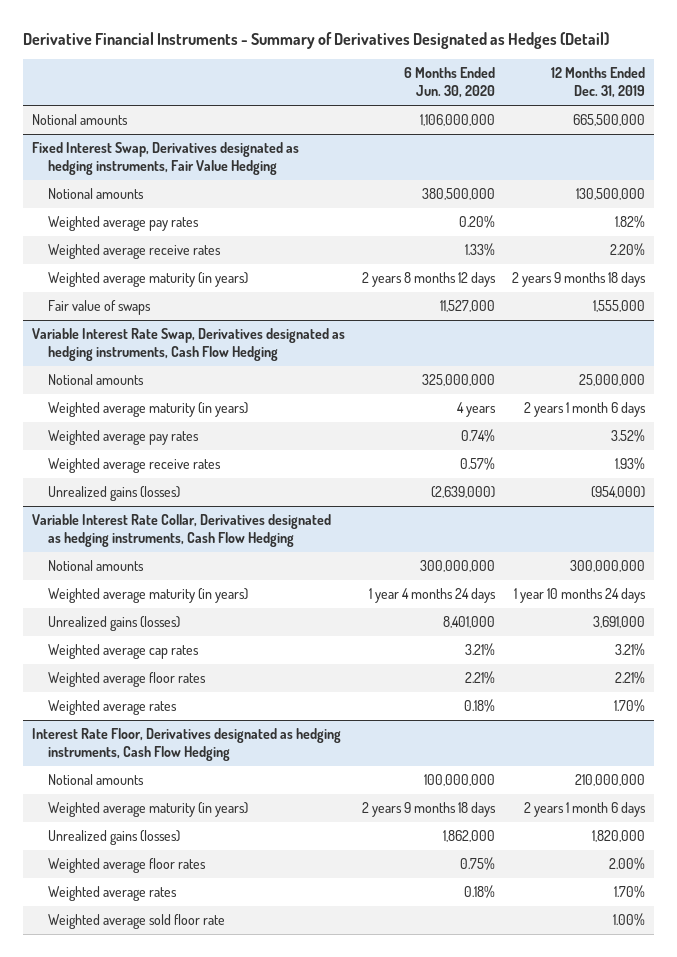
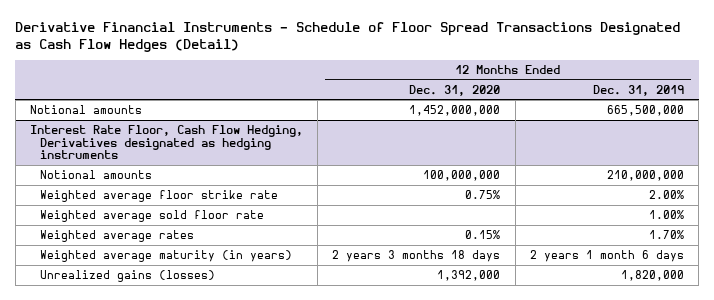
- Derivative Financial Instruments - Summary of Derivatives Designated as Hedges (Detail)
+ Derivative Financial Instruments - Schedule of Floor Spread Transactions Designated as Cash Flow Hedges (Detail)
- | 6 Months Ended Jun. 30, 2020 | 12 Months Ended Dec. 31, 2019
+ | 12 Months Ended Dec. 31, 2020 | 12 Months Ended Dec. 31, 2019
- Fixed Interest Swap, Derivatives designated as hedging instruments, Fair Value Hedging
- Notional amounts | 380,500,000 | 130,500,000
- Weighted average pay rates | 0.20% | 1.82%
- Weighted average receive rates | 1.33% | 2.20%
- Weighted average maturity (in years) | 2 years 8 months 12 days | 2 years 9 months 18 days
- Fair value of swaps | 11,527,000 | 1,555,000
- Variable Interest Rate Swap, Derivatives designated as hedging instruments, Cash Flow Hedging
- Notional amounts | 325,000,000 | 25,000,000
- Weighted average maturity (in years) | 4 years | 2 years 1 month 6 days
- Weighted average pay rates | 0.74% | 3.52%
- Weighted average receive rates | 0.57% | 1.93%
- Unrealized gains (losses) | (2,639,000) | (954,000)
- Variable Interest Rate Collar, Derivatives designated as hedging instruments, Cash Flow Hedging
- Notional amounts | 300,000,000 | 300,000,000
- Weighted average maturity (in years) | 1 year 4 months 24 days | 1 year 10 months 24 days
- Unrealized gains (losses) | 8,401,000 | 3,691,000
- Weighted average cap rates | 3.21% | 3.21%
- Weighted average floor rates | 2.21% | 2.21%
- Weighted average rates | 0.18% | 1.70%
- Interest Rate Floor, Derivatives designated as hedging instruments, Cash Flow Hedging
+ Interest Rate Floor, Cash Flow Hedging, Derivatives designated as hedging instruments
+ Weighted average floor strike rate | 0.75% | 2.00%
+ Weighted average sold floor rate | | 1.00%
+ Weighted average rates | 0.15% | 1.70%
- Weighted average floor rates | 0.75% | 2.00%
- Weighted average rates | 0.18% | 1.70%
- Weighted average sold floor rate | | 1.00%

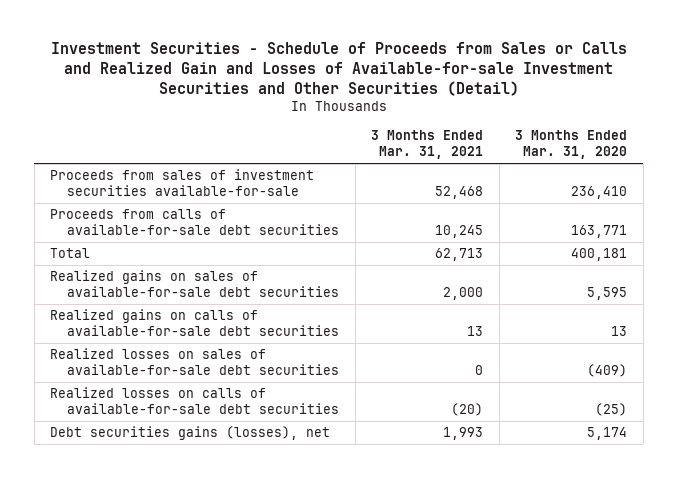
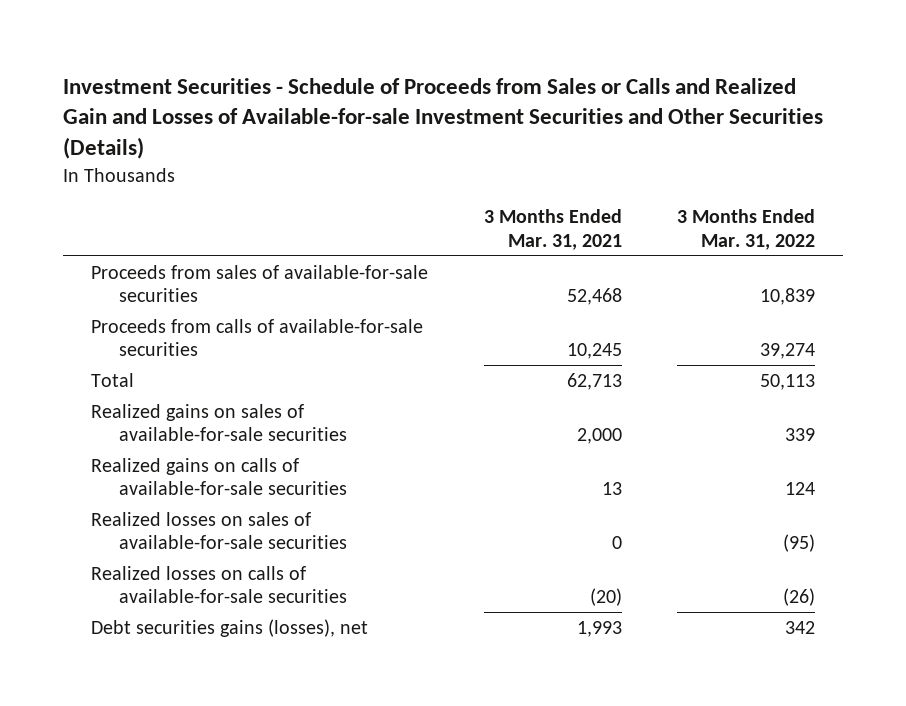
- Investment Securities - Schedule of Proceeds from Sales or Calls and Realized Gain and Losses of Available-for-sale Investment Securities and Other Securities (Detail)
+ Investment Securities - Schedule of Proceeds from Sales or Calls and Realized Gain and Losses of Available-for-sale Investment Securities and Other Securities (Details)
- | 3 Months Ended Mar. 31, 2021 | 3 Months Ended Mar. 31, 2020
+ | 3 Months Ended Mar. 31, 2021 | 3 Months Ended Mar. 31, 2022
- Proceeds from sales of investment securities available-for-sale | 52,468 | 236,410
- Proceeds from calls of available-for-sale debt securities | 10,245 | 163,771
+ Proceeds from sales of available-for-sale securities | 52,468 | 10,839
+ Proceeds from calls of available-for-sale securities | 10,245 | 39,274
- Realized gains on sales of available-for-sale debt securities | 2,000 | 5,595
- Realized gains on calls of available-for-sale debt securities | 13 | 13
- Realized losses on sales of available-for-sale debt securities | 0 | (409)
- Realized losses on calls of available-for-sale debt securities | (20) | (25)
+ Realized gains on sales of available-for-sale securities | 2,000 | 339
+ Realized gains on calls of available-for-sale securities | 13 | 124
+ Realized losses on sales of available-for-sale securities | 0 | (95)
+ Realized losses on calls of available-for-sale securities | (20) | (26)

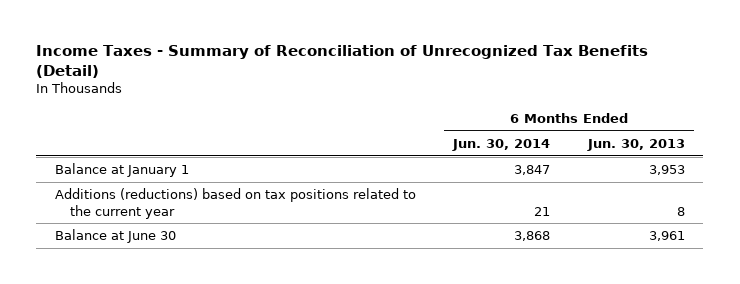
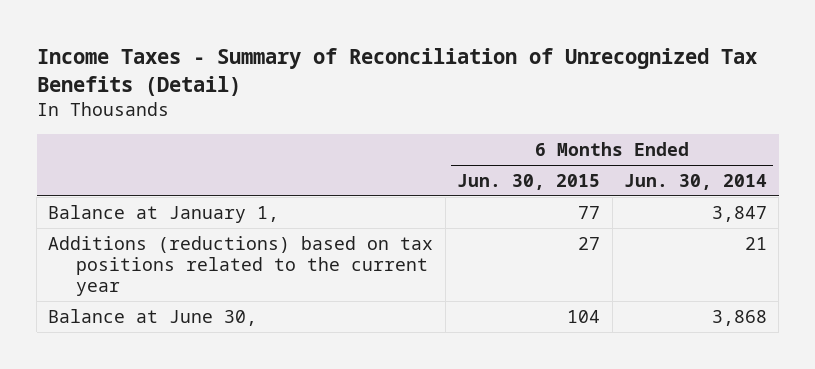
- | 6 Months Ended Jun. 30, 2014 | 6 Months Ended Jun. 30, 2013
+ | 6 Months Ended Jun. 30, 2015 | 6 Months Ended Jun. 30, 2014
- Balance at January 1 | 3,847 | 3,953
+ Balance at January 1, | 77 | 3,847
- Balance at June 30 | 3,868 | 3,961
+ Balance at June 30, | 104 | 3,868

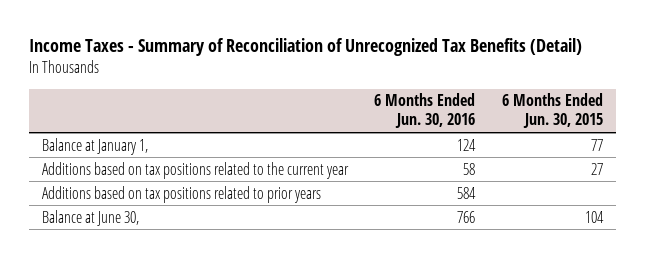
- | 6 Months Ended Jun. 30, 2015 | 6 Months Ended Jun. 30, 2014
+ | 6 Months Ended Jun. 30, 2016 | 6 Months Ended Jun. 30, 2015
- Additions (reductions) based on tax positions related to the current year | 27 | 21
+ Additions based on tax positions related to the current year | 58 | 27
+ Additions based on tax positions related to prior years | 584 |

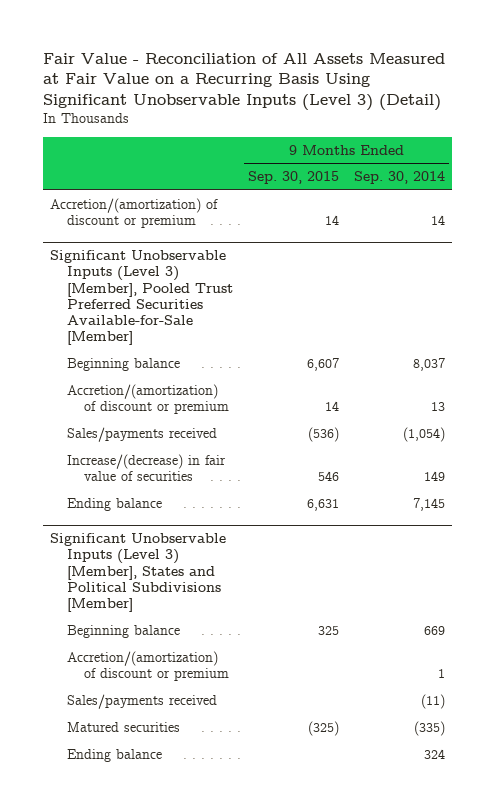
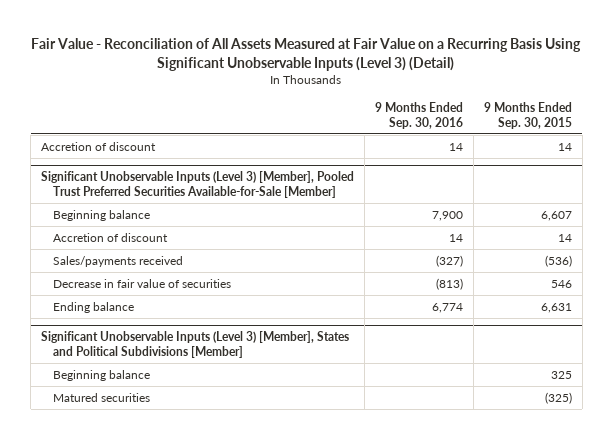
- | 9 Months Ended Sep. 30, 2015 | 9 Months Ended Sep. 30, 2014
+ | 9 Months Ended Sep. 30, 2016 | 9 Months Ended Sep. 30, 2015
- Accretion/(amortization) of discount or premium | 14 | 14
+ Accretion of discount | 14 | 14
@ Significant Unobservable Inputs (Level 3) [Member], Pooled Trust Preferred Securities Available-for-Sale [Member]
- Accretion/(amortization) of discount or premium | 14 | 13
+ Accretion of discount | 14 | 14
- Increase/(decrease) in fair value of securities | 546 | 149
+ Decrease in fair value of securities | (813) | 546
@ Significant Unobservable Inputs (Level 3) [Member], States and Political Subdivisions [Member]
- Accretion/(amortization) of discount or premium | | 1
- Sales/payments received | | (11)
- Ending balance | | 324

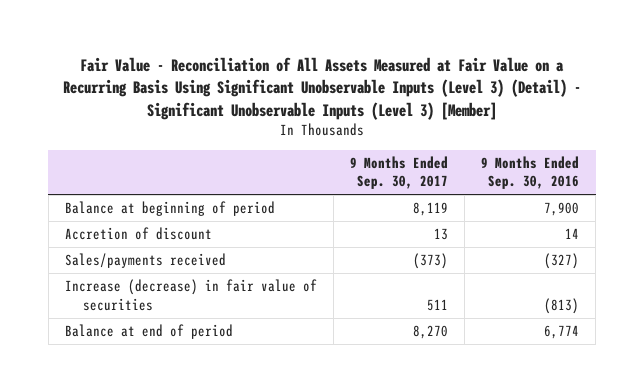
- Fair Value - Reconciliation of All Assets Measured at Fair Value on a Recurring Basis Using Significant Unobservable Inputs (Level 3) (Detail)
+ Fair Value - Reconciliation of All Assets Measured at Fair Value on a Recurring Basis Using Significant Unobservable Inputs (Level 3) (Detail) - Significant Unobservable Inputs (Level 3) [Member]
- | 9 Months Ended Sep. 30, 2016 | 9 Months Ended Sep. 30, 2015
+ | 9 Months Ended Sep. 30, 2017 | 9 Months Ended Sep. 30, 2016
- Accretion of discount | 14 | 14
- Significant Unobservable Inputs (Level 3) [Member], Pooled Trust Preferred Securities Available-for-Sale [Member]
- Beginning balance | 7,900 | 6,607
+ Balance at beginning of period | 8,119 | 7,900
- Decrease in fair value of securities | (813) | 546
- Ending balance | 6,774 | 6,631
- Significant Unobservable Inputs (Level 3) [Member], States and Political Subdivisions [Member]
- Beginning balance | | 325
- Matured securities | | (325)
+ Increase (decrease) in fair value of securities | 511 | (813)
+ Balance at end of period | 8,270 | 6,774

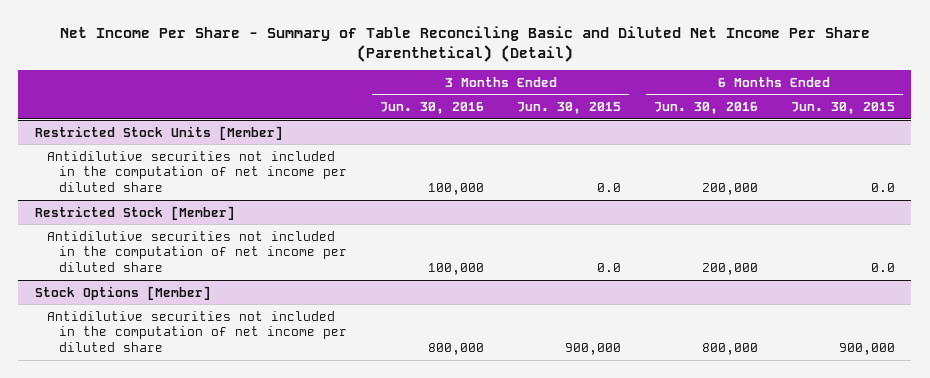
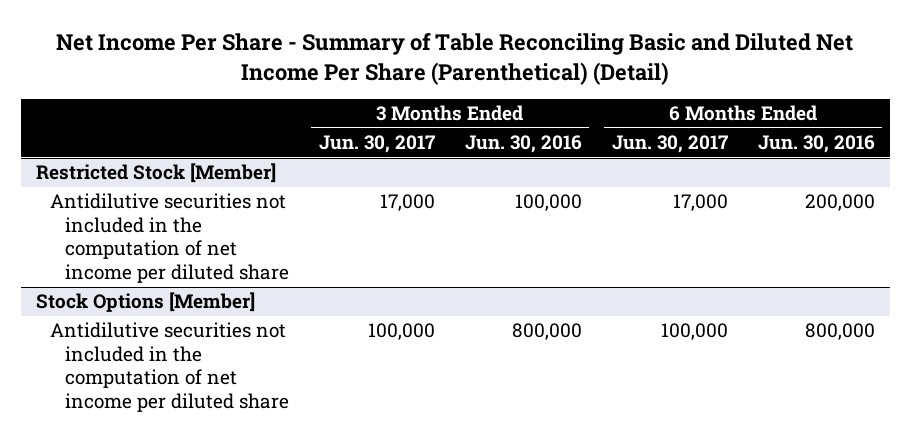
- | 3 Months Ended Jun. 30, 2016 | 3 Months Ended Jun. 30, 2015 | 6 Months Ended Jun. 30, 2016 | 6 Months Ended Jun. 30, 2015
+ | 3 Months Ended Jun. 30, 2017 | 3 Months Ended Jun. 30, 2016 | 6 Months Ended Jun. 30, 2017 | 6 Months Ended Jun. 30, 2016
- Restricted Stock Units [Member]
- Antidilutive securities not included in the computation of net income per diluted share | 100,000 | 0.0 | 200,000 | 0.0

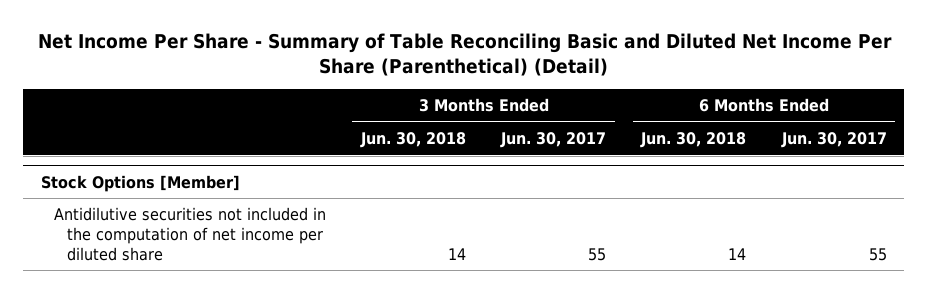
- | 3 Months Ended Jun. 30, 2017 | 3 Months Ended Jun. 30, 2016 | 6 Months Ended Jun. 30, 2017 | 6 Months Ended Jun. 30, 2016
+ | 3 Months Ended Jun. 30, 2018 | 3 Months Ended Jun. 30, 2017 | 6 Months Ended Jun. 30, 2018 | 6 Months Ended Jun. 30, 2017
- Restricted Stock [Member]
- Antidilutive securities not included in the computation of net income per diluted share | 17,000 | 100,000 | 17,000 | 200,000
@ Stock Options [Member]
- Antidilutive securities not included in the computation of net income per diluted share | 100,000 | 800,000 | 100,000 | 800,000
+ Antidilutive securities not included in the computation of net income per diluted share | 14 | 55 | 14 | 55

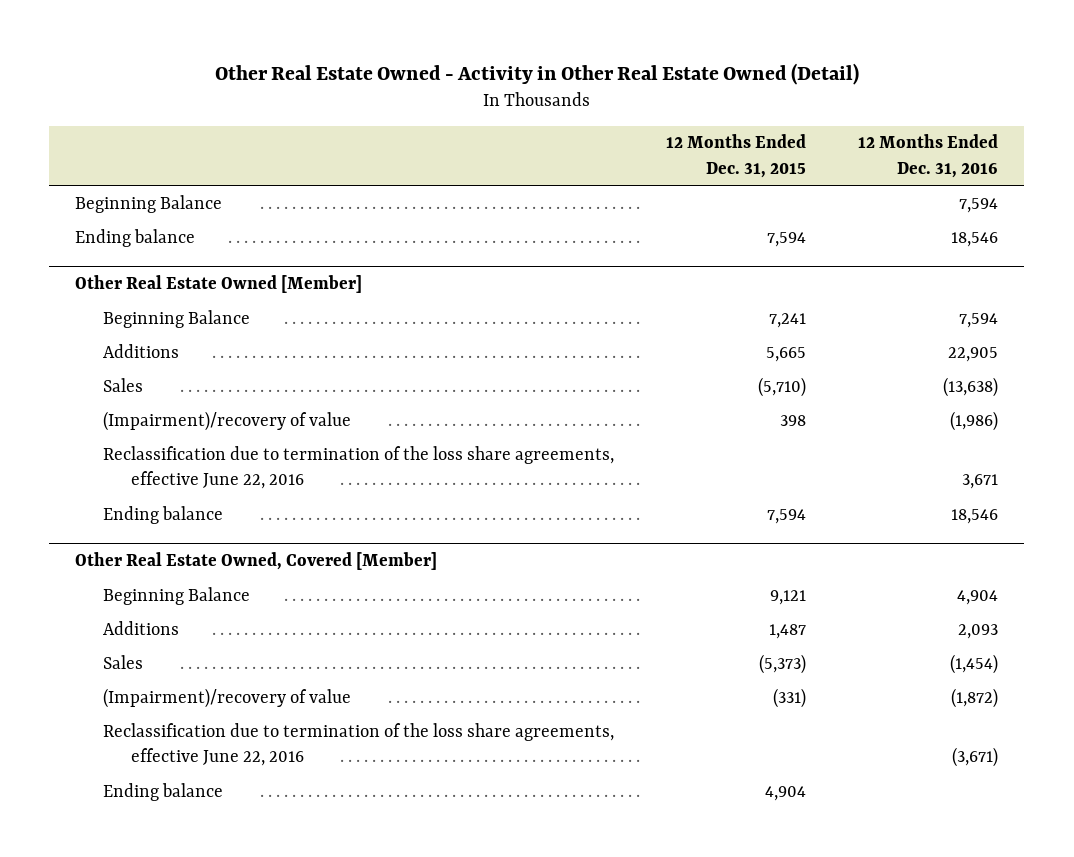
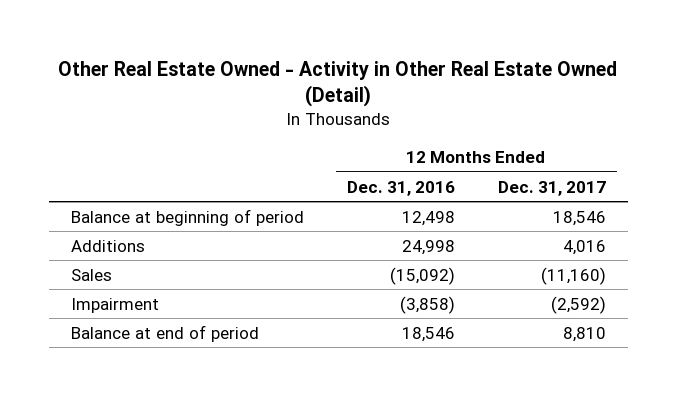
- | 12 Months Ended Dec. 31, 2015 | 12 Months Ended Dec. 31, 2016
+ | 12 Months Ended Dec. 31, 2016 | 12 Months Ended Dec. 31, 2017
- Beginning Balance | | 7,594
- Ending balance | 7,594 | 18,546
- Other Real Estate Owned [Member]
- Beginning Balance | 7,241 | 7,594
- Additions | 5,665 | 22,905
- Sales | (5,710) | (13,638)
- (Impairment)/recovery of value | 398 | (1,986)
- Reclassification due to termination of the loss share agreements, effective June 22, 2016 | | 3,671
- Ending balance | 7,594 | 18,546
- Other Real Estate Owned, Covered [Member]
- Beginning Balance | 9,121 | 4,904
- Additions | 1,487 | 2,093
- Sales | (5,373) | (1,454)
- (Impairment)/recovery of value | (331) | (1,872)
- Reclassification due to termination of the loss share agreements, effective June 22, 2016 | | (3,671)
- Ending balance | 4,904 |
+ Balance at beginning of period | 12,498 | 18,546
+ Additions | 24,998 | 4,016
+ Sales | (15,092) | (11,160)
+ Impairment | (3,858) | (2,592)
+ Balance at end of period | 18,546 | 8,810

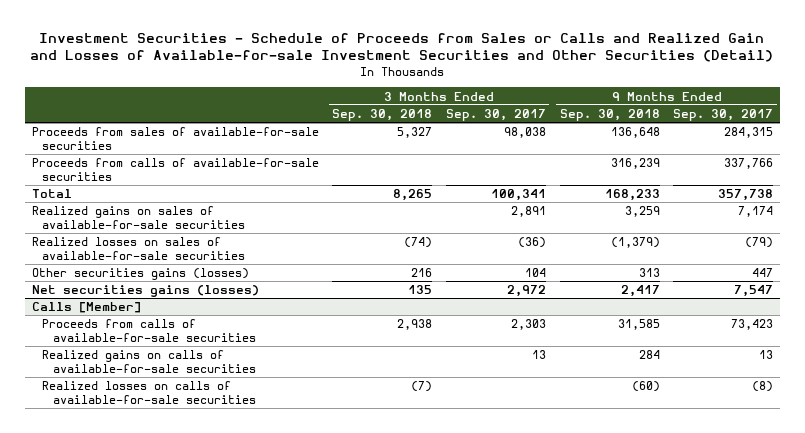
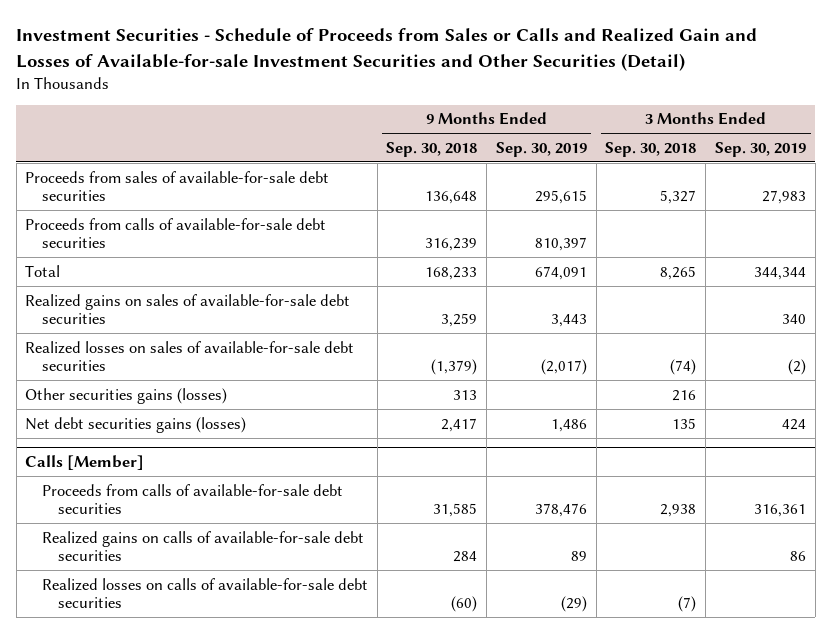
- | 3 Months Ended Sep. 30, 2018 | 3 Months Ended Sep. 30, 2017 | 9 Months Ended Sep. 30, 2018 | 9 Months Ended Sep. 30, 2017
+ | 9 Months Ended Sep. 30, 2018 | 9 Months Ended Sep. 30, 2019 | 3 Months Ended Sep. 30, 2018 | 3 Months Ended Sep. 30, 2019
- Proceeds from sales of available-for-sale securities | 5,327 | 98,038 | 136,648 | 284,315
- Proceeds from calls of available-for-sale securities | | | 316,239 | 337,766
+ Proceeds from sales of available-for-sale debt securities | 136,648 | 295,615 | 5,327 | 27,983
+ Proceeds from calls of available-for-sale debt securities | 316,239 | 810,397 | |
- Realized gains on sales of available-for-sale securities | | 2,891 | 3,259 | 7,174
- Realized losses on sales of available-for-sale securities | (74) | (36) | (1,379) | (79)
+ Realized gains on sales of available-for-sale debt securities | 3,259 | 3,443 | | 340
+ Realized losses on sales of available-for-sale debt securities | (1,379) | (2,017) | (74) | (2)
- Net securities gains (losses) | 135 | 2,972 | 2,417 | 7,547
+ Net debt securities gains (losses) | 2,417 | 1,486 | 135 | 424
@ Calls [Member]
- Proceeds from calls of available-for-sale securities | 2,938 | 2,303 | 31,585 | 73,423
- Realized gains on calls of available-for-sale securities | | 13 | 284 | 13
- Realized losses on calls of available-for-sale securities | (7) | | (60) | (8)
+ Proceeds from calls of available-for-sale debt securities | 31,585 | 378,476 | 2,938 | 316,361
+ Realized gains on calls of available-for-sale debt securities | 284 | 89 | | 86
+ Realized losses on calls of available-for-sale debt securities | (60) | (29) | (7) |

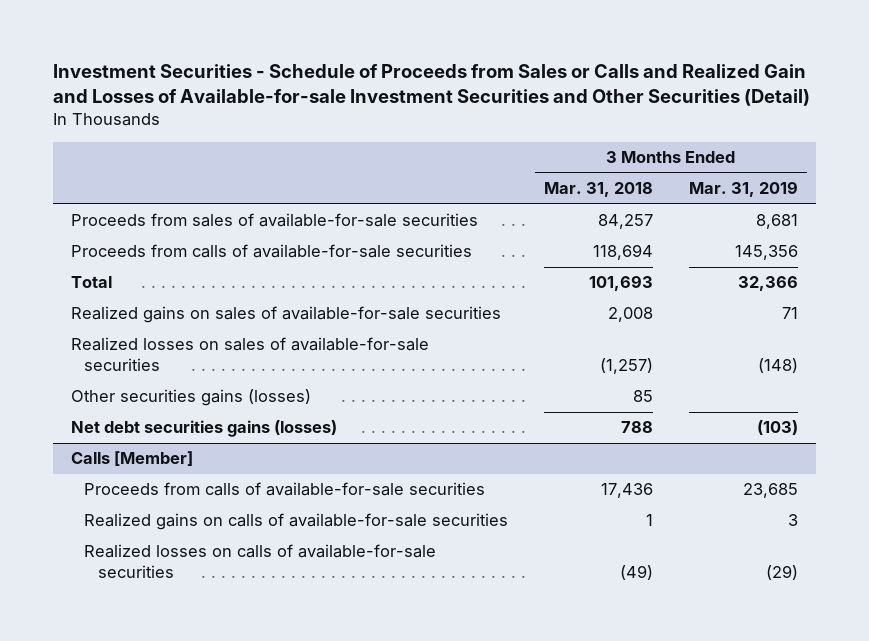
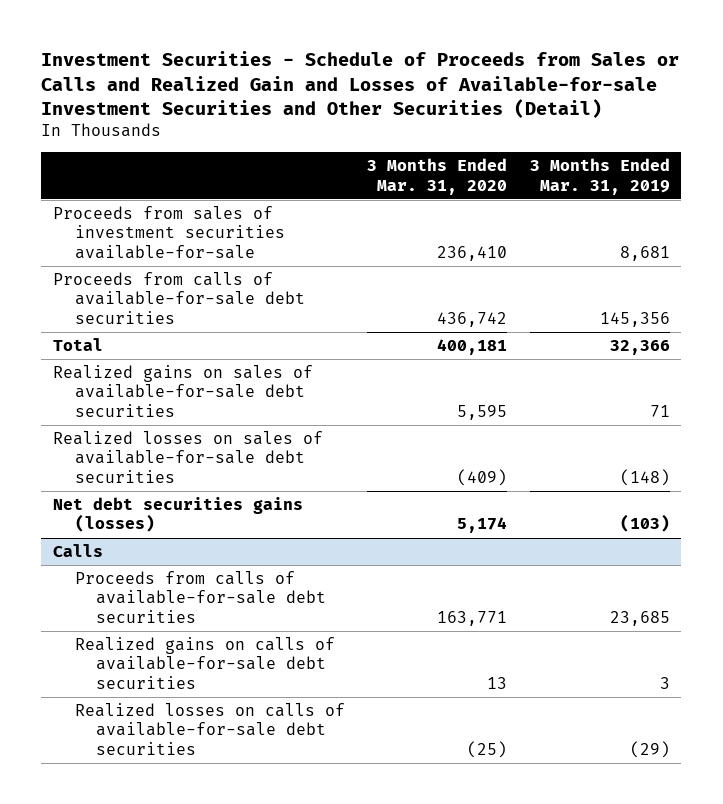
- | 3 Months Ended Mar. 31, 2018 | 3 Months Ended Mar. 31, 2019
+ | 3 Months Ended Mar. 31, 2020 | 3 Months Ended Mar. 31, 2019
- Proceeds from sales of available-for-sale securities | 84,257 | 8,681
- Proceeds from calls of available-for-sale securities | 118,694 | 145,356
+ Proceeds from sales of investment securities available-for-sale | 236,410 | 8,681
+ Proceeds from calls of available-for-sale debt securities | 436,742 | 145,356
- Realized gains on sales of available-for-sale securities | 2,008 | 71
- Realized losses on sales of available-for-sale securities | (1,257) | (148)
- Other securities gains (losses) | 85 |
+ Realized gains on sales of available-for-sale debt securities | 5,595 | 71
+ Realized losses on sales of available-for-sale debt securities | (409) | (148)
- Calls [Member]
- Proceeds from calls of available-for-sale securities | 17,436 | 23,685
- Realized gains on calls of available-for-sale securities | 1 | 3
- Realized losses on calls of available-for-sale securities | (49) | (29)
+ Calls
+ Proceeds from calls of available-for-sale debt securities | 163,771 | 23,685
+ Realized gains on calls of available-for-sale debt securities | 13 | 3
+ Realized losses on calls of available-for-sale debt securities | (25) | (29)

